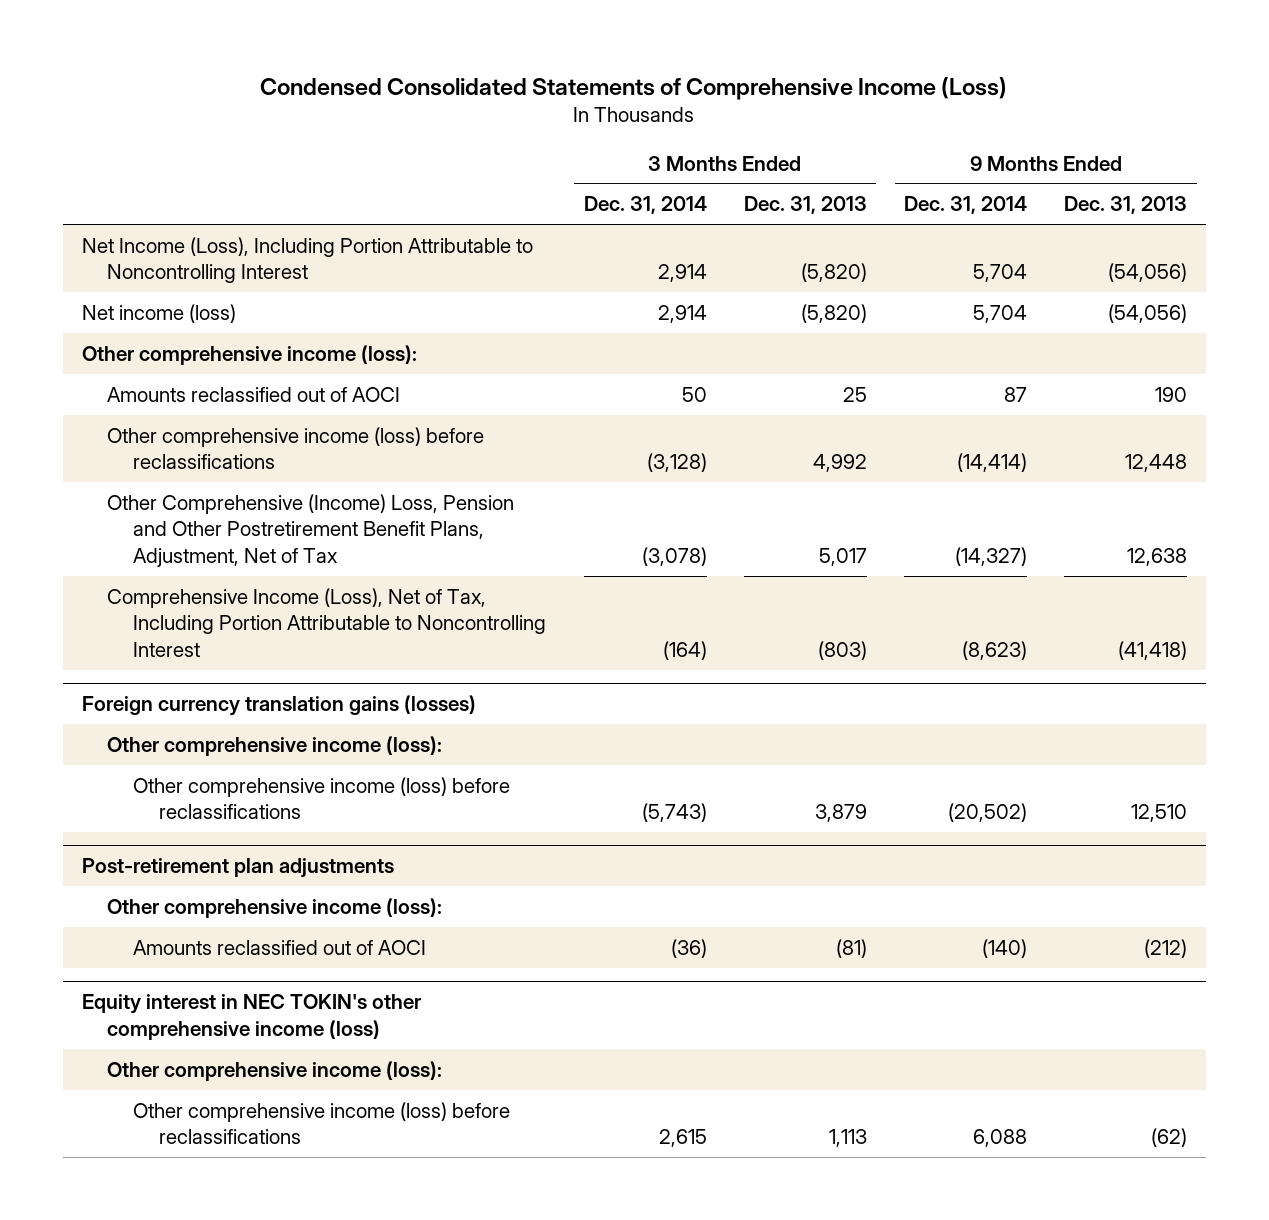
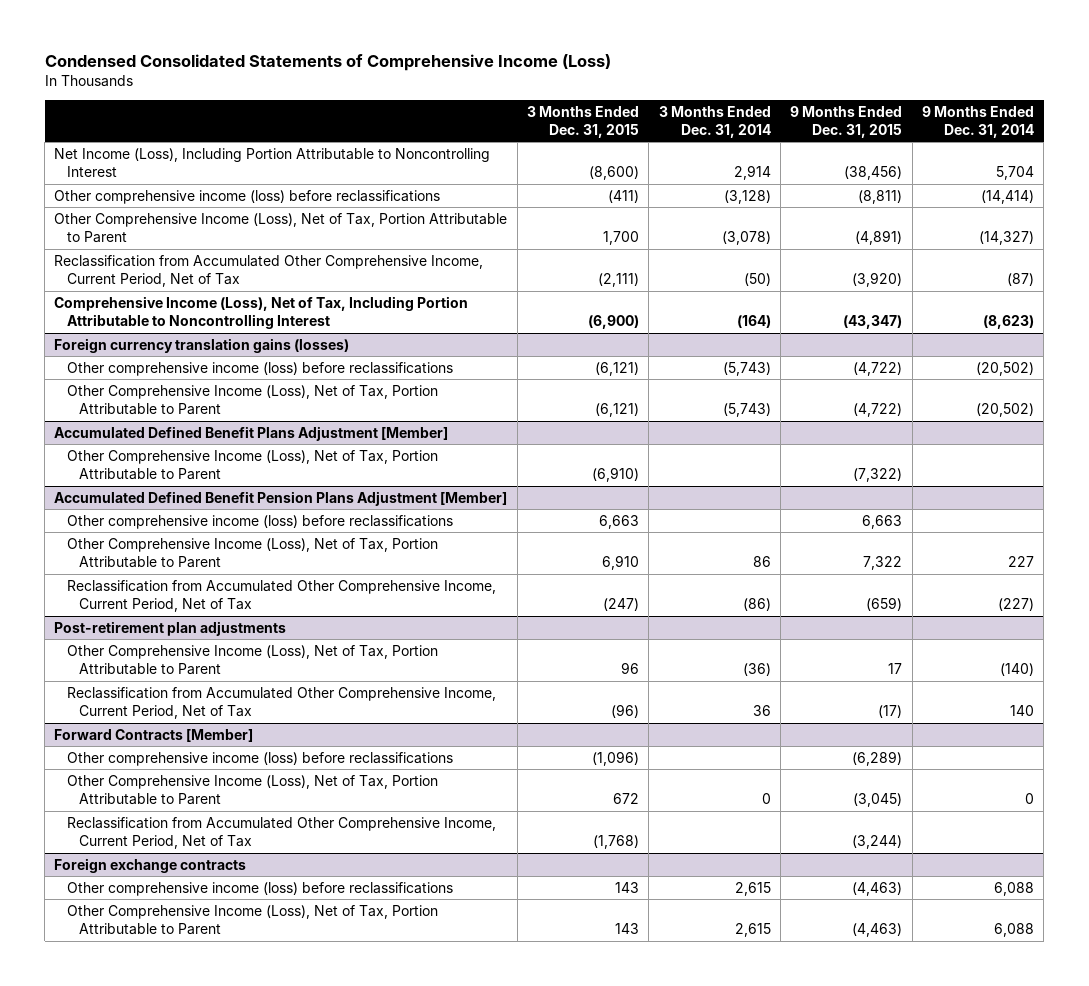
- | 3 Months Ended Dec. 31, 2014 | 3 Months Ended Dec. 31, 2013 | 9 Months Ended Dec. 31, 2014 | 9 Months Ended Dec. 31, 2013
+ | 3 Months Ended Dec. 31, 2015 | 3 Months Ended Dec. 31, 2014 | 9 Months Ended Dec. 31, 2015 | 9 Months Ended Dec. 31, 2014
- Net income (loss) | 2,914 | (5,820) | 5,704 | (54,056)
- Other comprehensive income (loss):
- Amounts reclassified out of AOCI | 50 | 25 | 87 | 190
- Other Comprehensive (Income) Loss, Pension and Other Postretirement Benefit Plans, Adjustment, Net of Tax | (3,078) | 5,017 | (14,327) | 12,638
+ Other Comprehensive Income (Loss), Net of Tax, Portion Attributable to Parent | 1,700 | (3,078) | (4,891) | (14,327)
+ Reclassification from Accumulated Other Comprehensive Income, Current Period, Net of Tax | (2,111) | (50) | (3,920) | (87)
@ Foreign currency translation gains (losses)
- Other comprehensive income (loss):
+ Other Comprehensive Income (Loss), Net of Tax, Portion Attributable to Parent | (6,121) | (5,743) | (4,722) | (20,502)
+ Accumulated Defined Benefit Plans Adjustment [Member]
+ Other Comprehensive Income (Loss), Net of Tax, Portion Attributable to Parent | (6,910) | | (7,322) |
+ Accumulated Defined Benefit Pension Plans Adjustment [Member]
+ Other comprehensive income (loss) before reclassifications | 6,663 | | 6,663 |
+ Other Comprehensive Income (Loss), Net of Tax, Portion Attributable to Parent | 6,910 | 86 | 7,322 | 227
+ Reclassification from Accumulated Other Comprehensive Income, Current Period, Net of Tax | (247) | (86) | (659) | (227)
@ Post-retirement plan adjustments
- Other comprehensive income (loss):
- Amounts reclassified out of AOCI | (36) | (81) | (140) | (212)
- Equity interest in NEC TOKIN's other comprehensive income (loss)
- Other comprehensive income (loss):
@ Post-retirement plan adjustments
+ Other Comprehensive Income (Loss), Net of Tax, Portion Attributable to Parent | 96 | (36) | 17 | (140)
+ Reclassification from Accumulated Other Comprehensive Income, Current Period, Net of Tax | (96) | 36 | (17) | 140
+ Forward Contracts [Member]
+ Other comprehensive income (loss) before reclassifications | (1,096) | | (6,289) |
+ Other Comprehensive Income (Loss), Net of Tax, Portion Attributable to Parent | 672 | 0 | (3,045) | 0
+ Reclassification from Accumulated Other Comprehensive Income, Current Period, Net of Tax | (1,768) | | (3,244) |
+ Foreign exchange contracts
+ Other Comprehensive Income (Loss), Net of Tax, Portion Attributable to Parent | 143 | 2,615 | (4,463) | 6,088

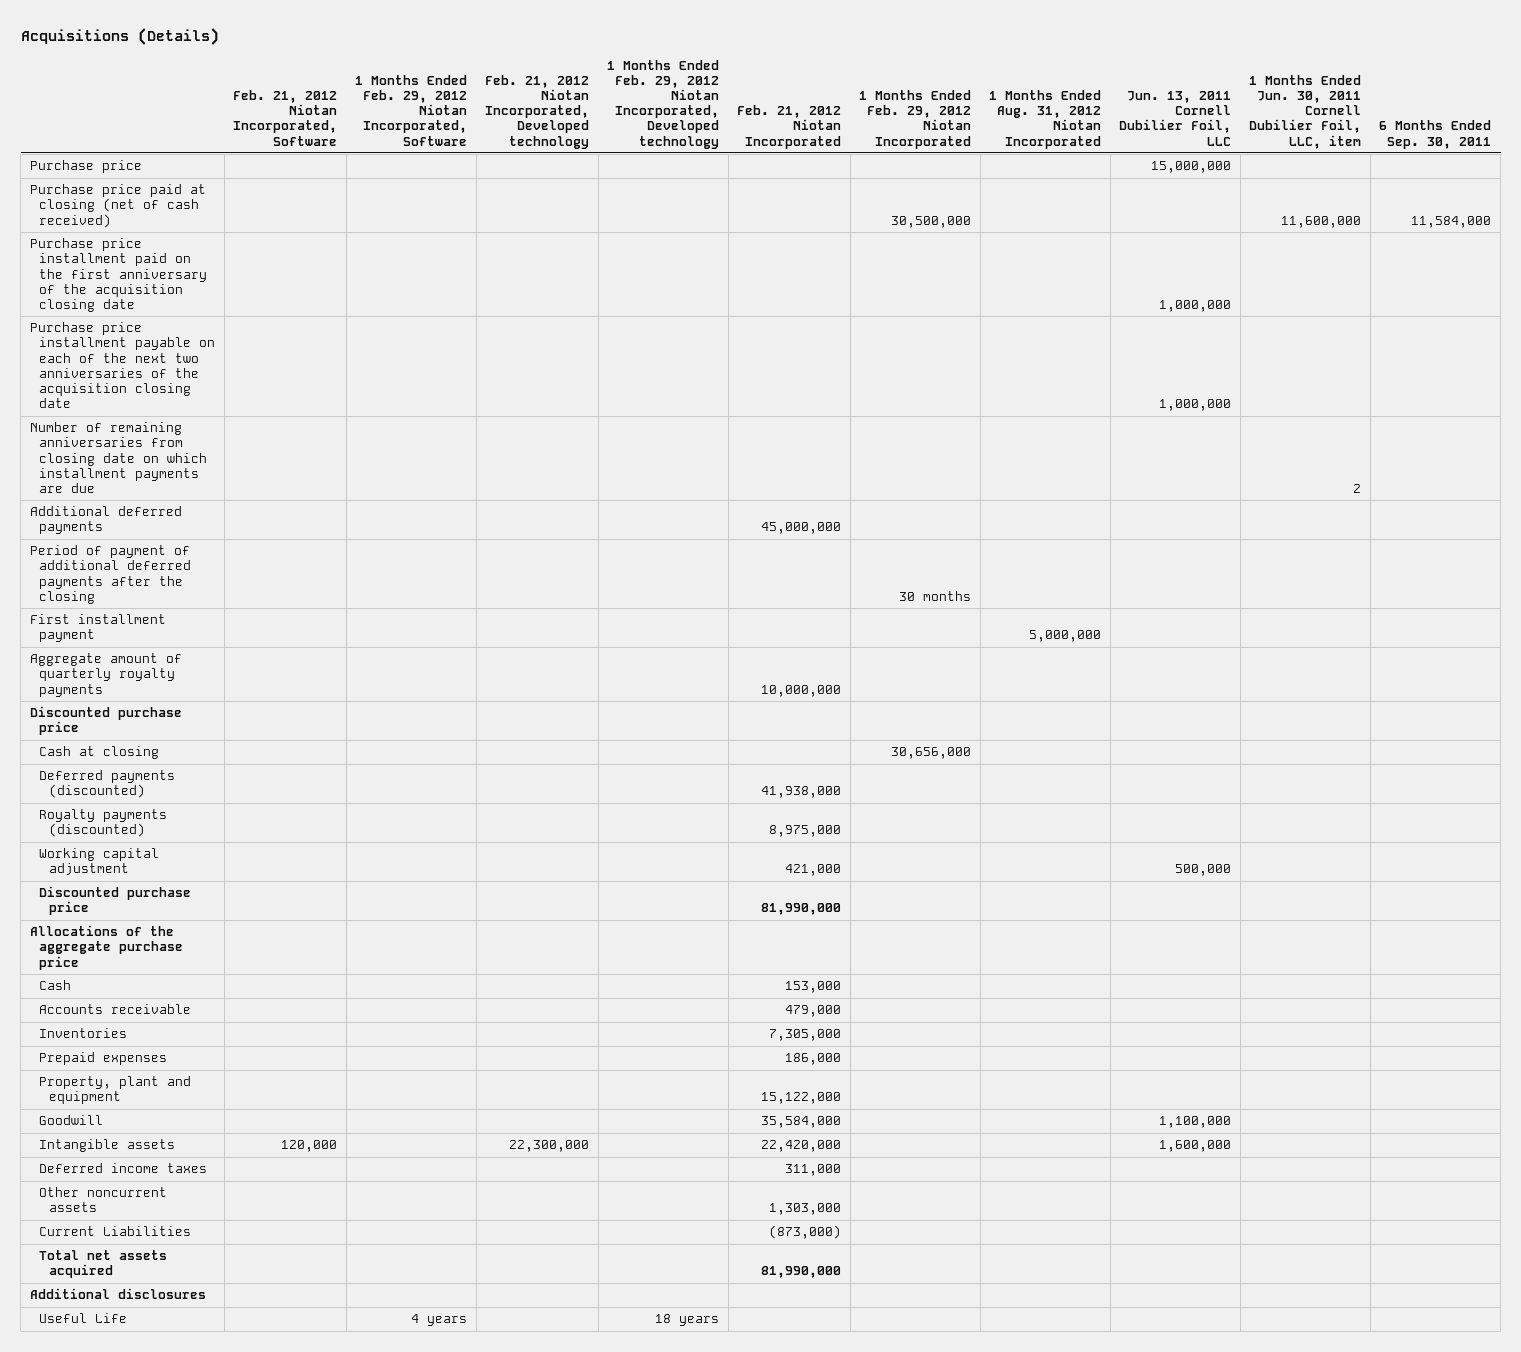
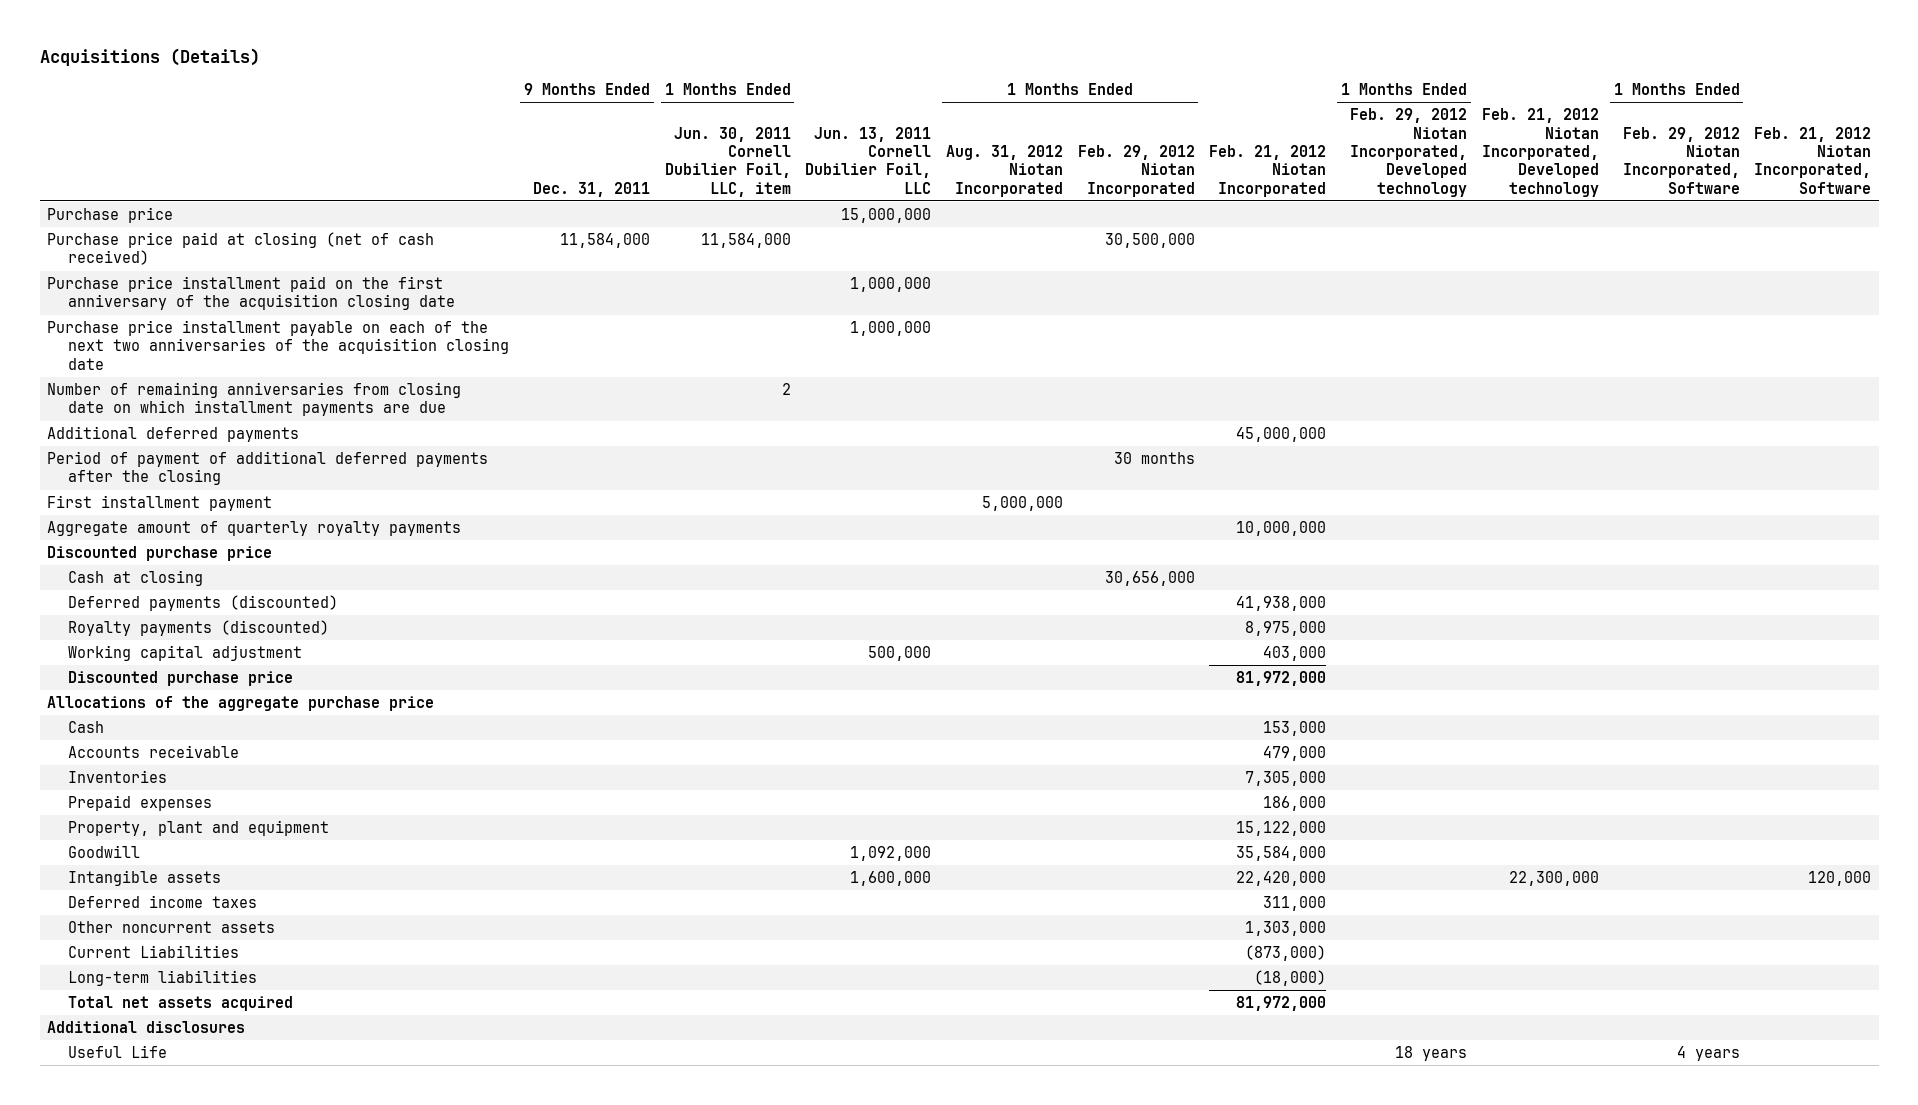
- | Feb. 21, 2012 Niotan Incorporated, Software | 1 Months Ended Feb. 29, 2012 Niotan Incorporated, Software | Feb. 21, 2012 Niotan Incorporated, Developed technology | 1 Months Ended Feb. 29, 2012 Niotan Incorporated, Developed technology | Feb. 21, 2012 Niotan Incorporated | 1 Months Ended Feb. 29, 2012 Niotan Incorporated | 1 Months Ended Aug. 31, 2012 Niotan Incorporated | Jun. 13, 2011 Cornell Dubilier Foil, LLC | 1 Months Ended Jun. 30, 2011 Cornell Dubilier Foil, LLC, item | 6 Months Ended Sep. 30, 2011
+ | 9 Months Ended Dec. 31, 2011 | 1 Months Ended Jun. 30, 2011 Cornell Dubilier Foil, LLC, item | Jun. 13, 2011 Cornell Dubilier Foil, LLC | 1 Months Ended Aug. 31, 2012 Niotan Incorporated | 1 Months Ended Feb. 29, 2012 Niotan Incorporated | Feb. 21, 2012 Niotan Incorporated | 1 Months Ended Feb. 29, 2012 Niotan Incorporated, Developed technology | Feb. 21, 2012 Niotan Incorporated, Developed technology | 1 Months Ended Feb. 29, 2012 Niotan Incorporated, Software | Feb. 21, 2012 Niotan Incorporated, Software
- Purchase price paid at closing (net of cash received) | | | | | | 30,500,000 | | | 11,600,000 | 11,584,000
+ Purchase price paid at closing (net of cash received) | 11,584,000 | 11,584,000 | | | 30,500,000 | | | | |
- Working capital adjustment | | | | | 421,000 | | | 500,000 | |
- Discounted purchase price | | | | | 81,990,000 | | | | |
+ Working capital adjustment | | | 500,000 | | | 403,000 | | | |
+ Discounted purchase price | | | | | | 81,972,000 | | | |
- Goodwill | | | | | 35,584,000 | | | 1,100,000 | |
+ Goodwill | | | 1,092,000 | | | 35,584,000 | | | |
- Total net assets acquired | | | | | 81,990,000 | | | | |
+ Long-term liabilities | | | | | | (18,000) | | | |
+ Total net assets acquired | | | | | | 81,972,000 | | | |

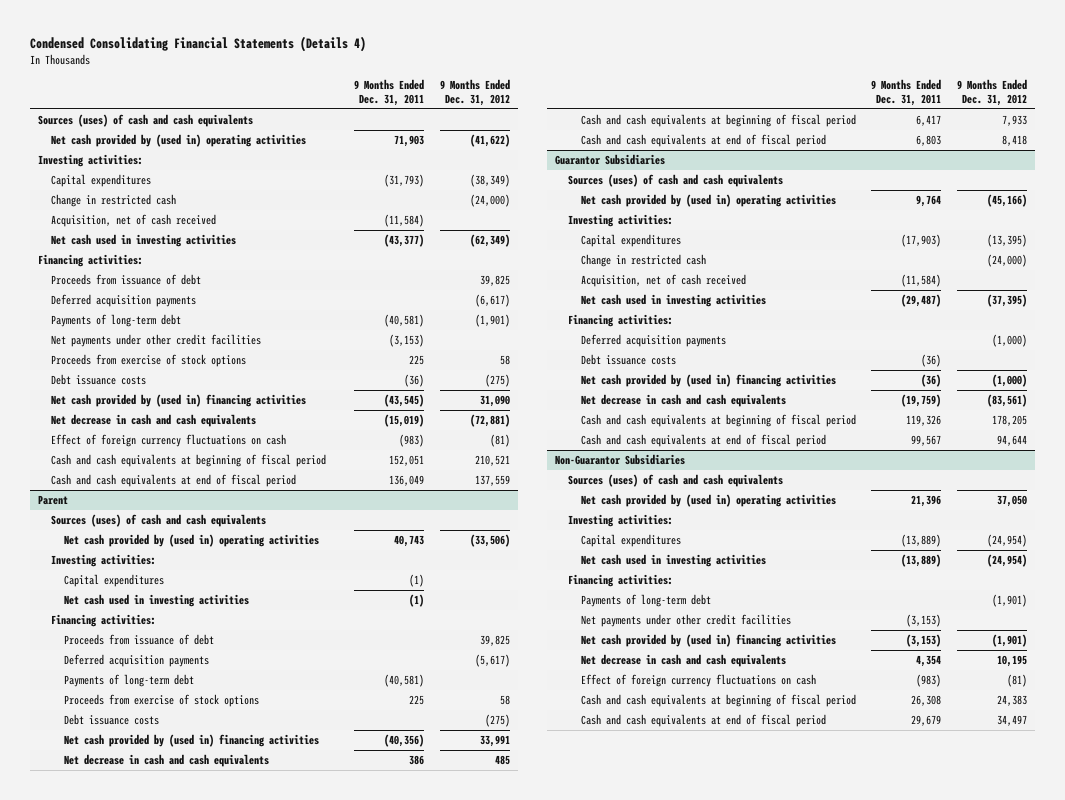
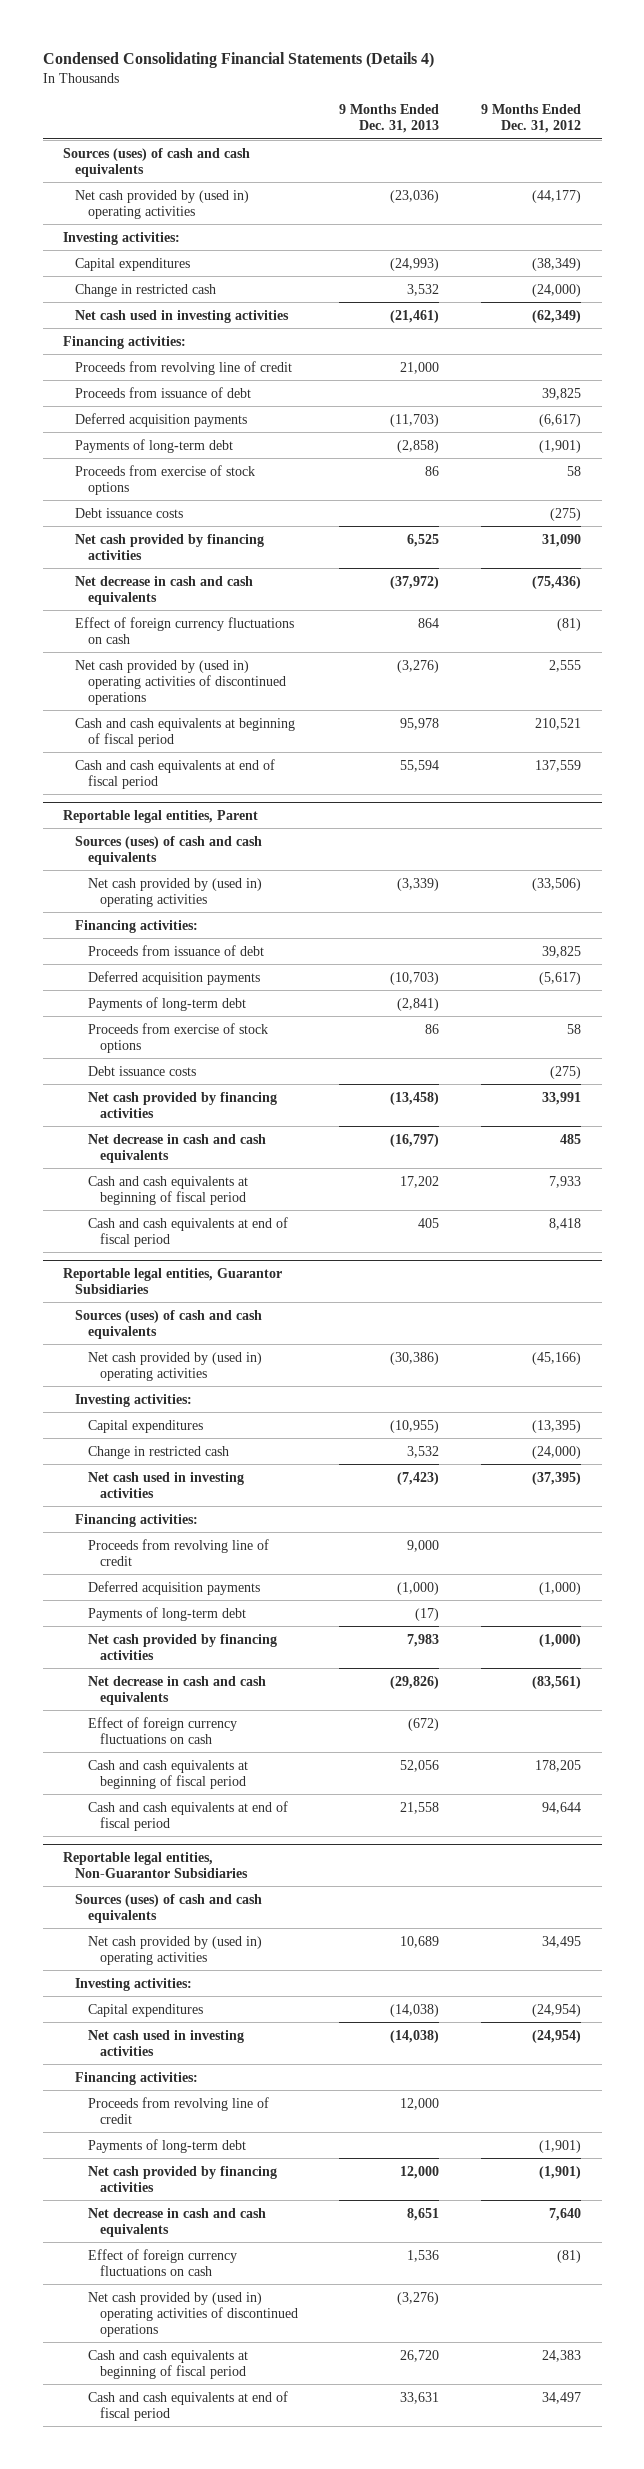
- | 9 Months Ended Dec. 31, 2011 | 9 Months Ended Dec. 31, 2012
+ | 9 Months Ended Dec. 31, 2013 | 9 Months Ended Dec. 31, 2012
- Net cash provided by (used in) operating activities | 71,903 | (41,622)
+ Net cash provided by (used in) operating activities | (23,036) | (44,177)
- Acquisition, net of cash received | (11,584) |
+ Proceeds from revolving line of credit | 21,000 |
- Net payments under other credit facilities | (3,153) |
- Net cash provided by (used in) financing activities | (43,545) | 31,090
- Net decrease in cash and cash equivalents | (15,019) | (72,881)
+ Net cash provided by financing activities | 6,525 | 31,090
+ Net decrease in cash and cash equivalents | (37,972) | (75,436)
+ Net cash provided by (used in) operating activities of discontinued operations | (3,276) | 2,555
- Parent
+ Reportable legal entities, Parent
- Investing activities:
- Capital expenditures | (1) |
- Net cash used in investing activities | (1) |
- Net cash provided by (used in) financing activities | (40,356) | 33,991
+ Net cash provided by financing activities | (13,458) | 33,991
- Guarantor Subsidiaries
+ Reportable legal entities, Guarantor Subsidiaries
- Acquisition, net of cash received | (11,584) |
+ Proceeds from revolving line of credit | 9,000 |
- Debt issuance costs | (36) |
- Net cash provided by (used in) financing activities | (36) | (1,000)
+ Payments of long-term debt | (17) |
+ Net cash provided by financing activities | 7,983 | (1,000)
+ Effect of foreign currency fluctuations on cash | (672) |
- Non-Guarantor Subsidiaries
+ Reportable legal entities, Non-Guarantor Subsidiaries
- Net cash provided by (used in) operating activities | 21,396 | 37,050
+ Net cash provided by (used in) operating activities | 10,689 | 34,495
+ Proceeds from revolving line of credit | 12,000 |
- Net payments under other credit facilities | (3,153) |
- Net cash provided by (used in) financing activities | (3,153) | (1,901)
- Net decrease in cash and cash equivalents | 4,354 | 10,195
+ Net cash provided by financing activities | 12,000 | (1,901)
+ Net decrease in cash and cash equivalents | 8,651 | 7,640
+ Net cash provided by (used in) operating activities of discontinued operations | (3,276) |

